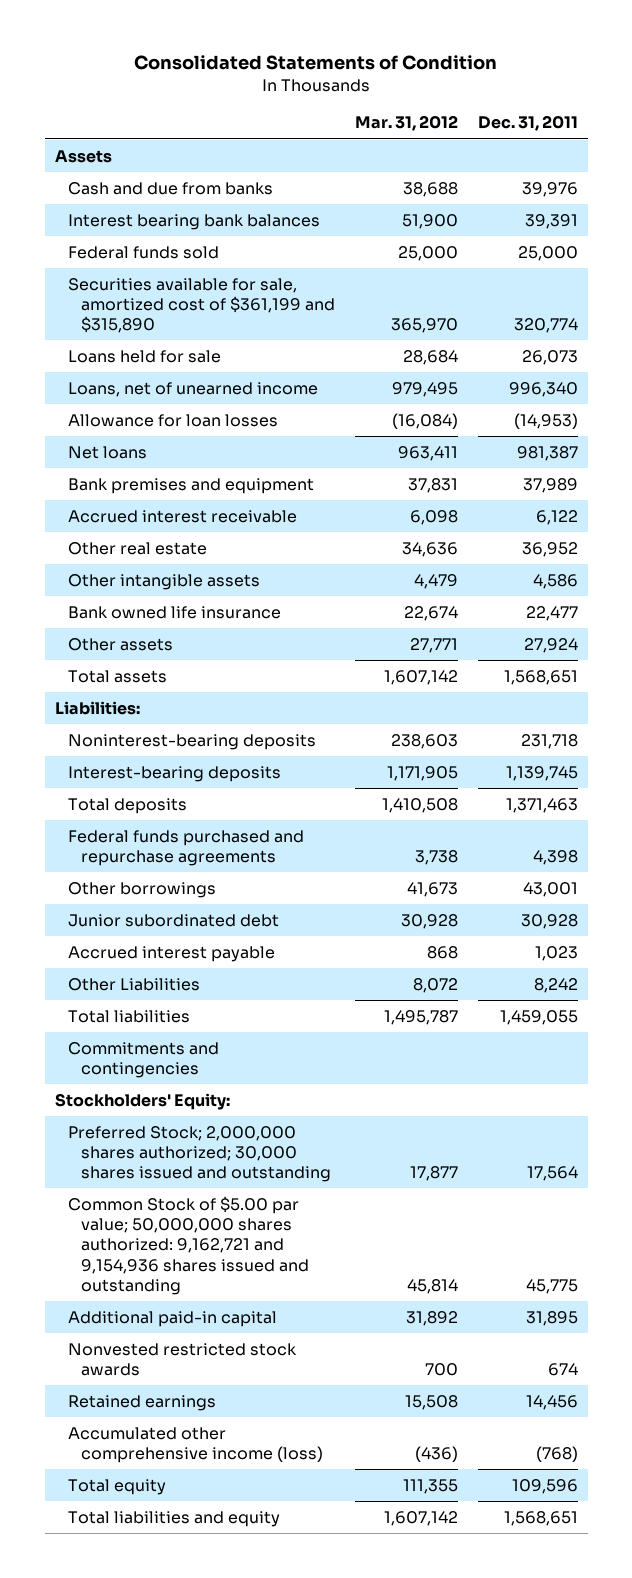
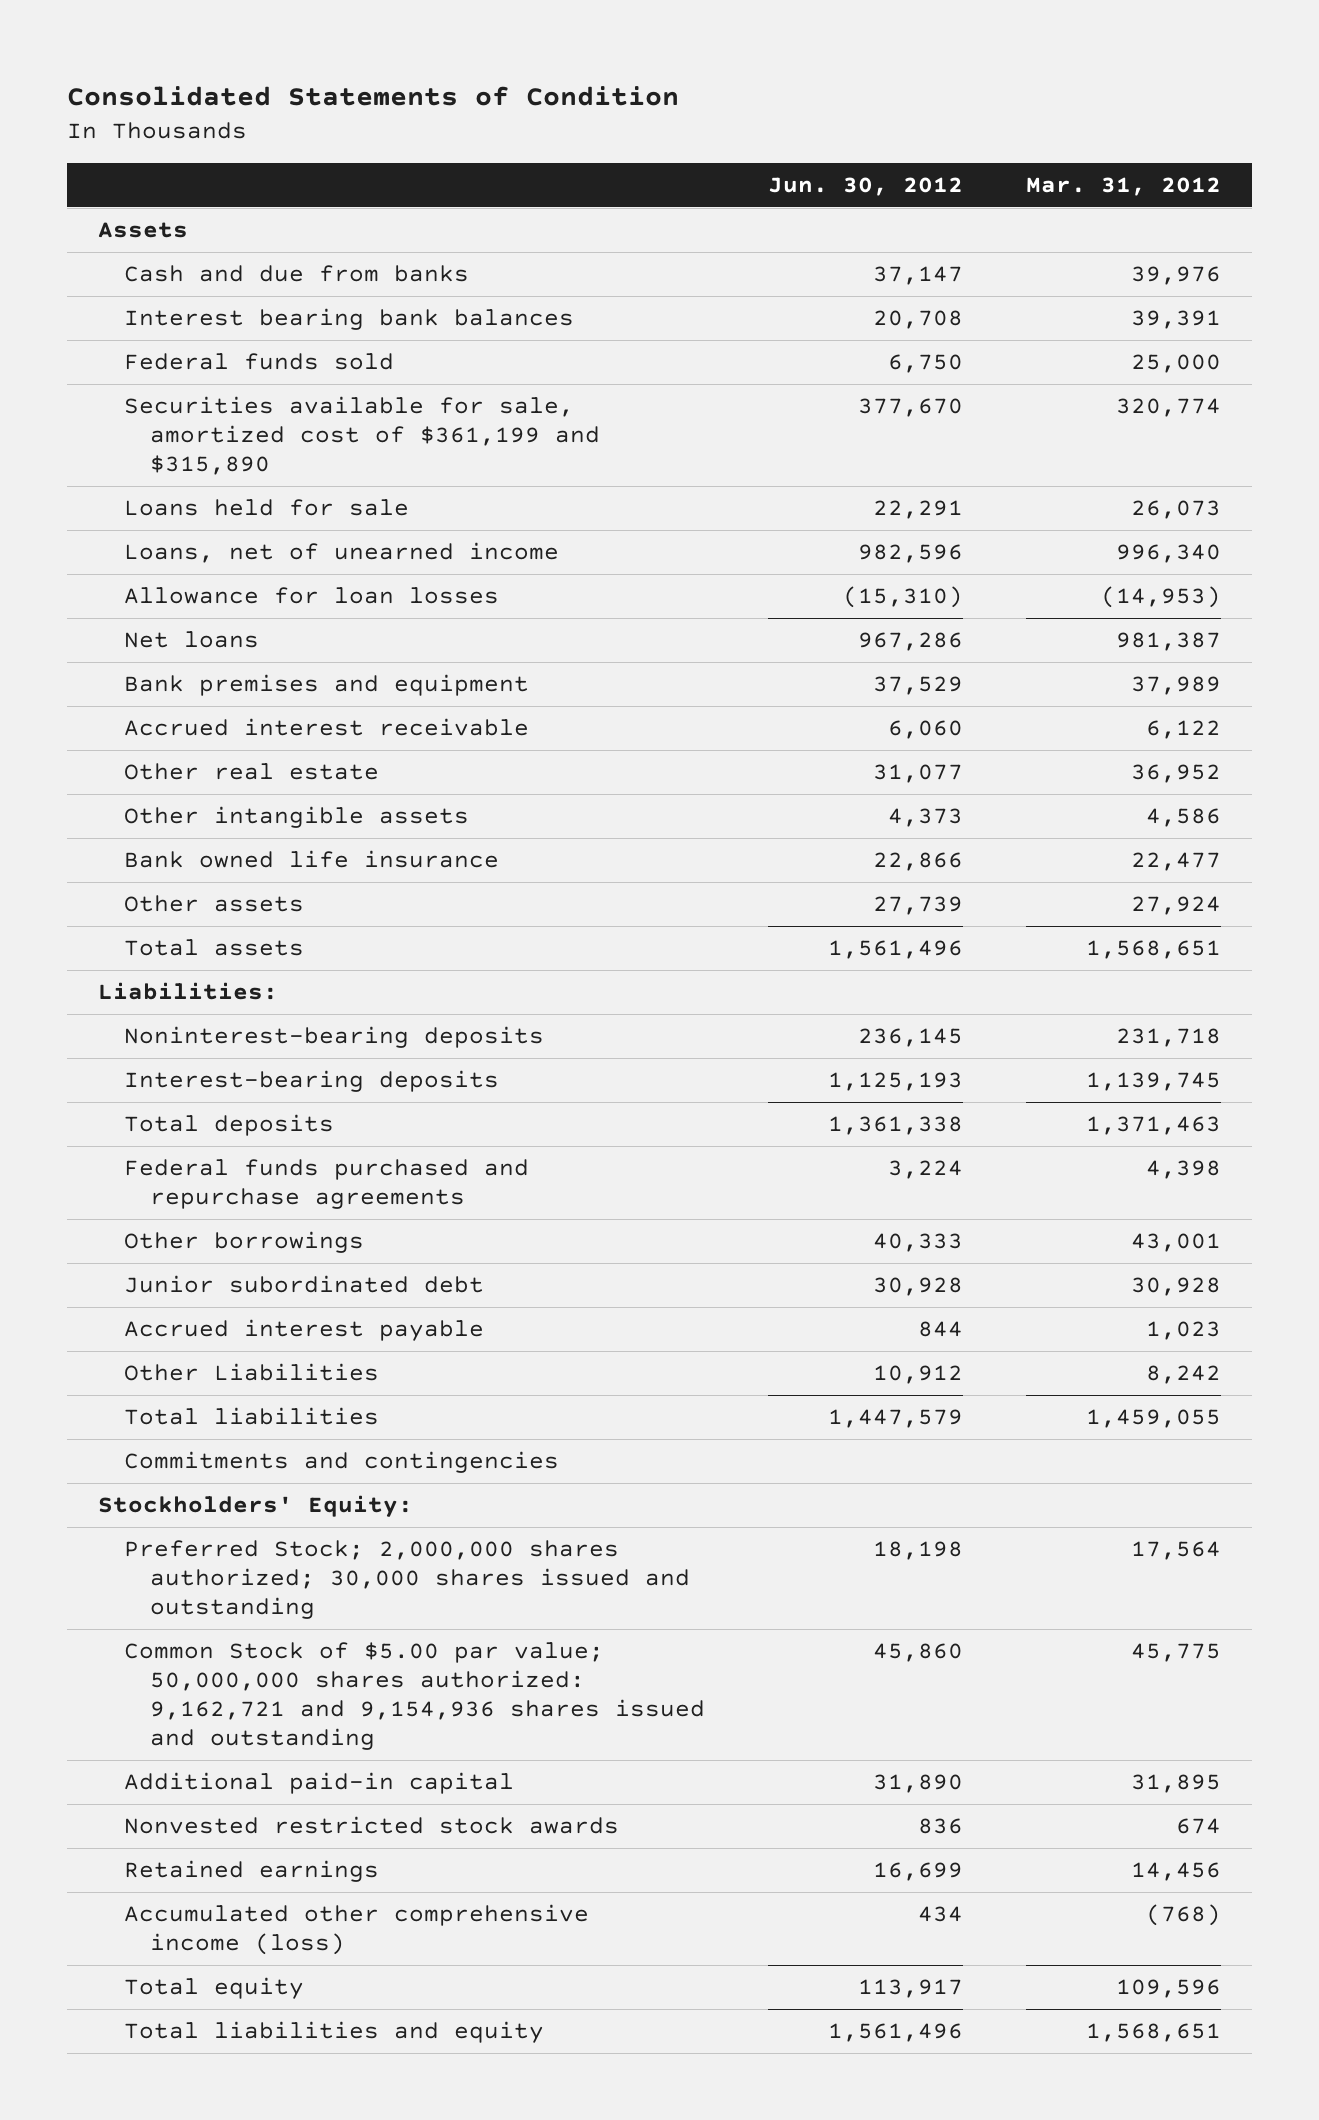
- | Mar. 31, 2012 | Dec. 31, 2011
+ | Jun. 30, 2012 | Mar. 31, 2012
- Cash and due from banks | 38,688 | 39,976
- Interest bearing bank balances | 51,900 | 39,391
+ Cash and due from banks | 37,147 | 39,976
+ Interest bearing bank balances | 20,708 | 39,391
- Securities available for sale, amortized cost of $361,199 and $315,890 | 365,970 | 320,774
- Loans held for sale | 28,684 | 26,073
- Loans, net of unearned income | 979,495 | 996,340
- Allowance for loan losses | (16,084) | (14,953)
- Net loans | 963,411 | 981,387
- Bank premises and equipment | 37,831 | 37,989
- Accrued interest receivable | 6,098 | 6,122
- Other real estate | 34,636 | 36,952
- Other intangible assets | 4,479 | 4,586
- Bank owned life insurance | 22,674 | 22,477
- Other assets | 27,771 | 27,924
- Total assets | 1,607,142 | 1,568,651
+ Securities available for sale, amortized cost of $361,199 and $315,890 | 377,670 | 320,774
+ Loans held for sale | 22,291 | 26,073
+ Loans, net of unearned income | 982,596 | 996,340
+ Allowance for loan losses | (15,310) | (14,953)
+ Net loans | 967,286 | 981,387
+ Bank premises and equipment | 37,529 | 37,989
+ Accrued interest receivable | 6,060 | 6,122
+ Other real estate | 31,077 | 36,952
+ Other intangible assets | 4,373 | 4,586
+ Bank owned life insurance | 22,866 | 22,477
+ Other assets | 27,739 | 27,924
+ Total assets | 1,561,496 | 1,568,651
- Noninterest-bearing deposits | 238,603 | 231,718
- Interest-bearing deposits | 1,171,905 | 1,139,745
- Total deposits | 1,410,508 | 1,371,463
- Federal funds purchased and repurchase agreements | 3,738 | 4,398
- Other borrowings | 41,673 | 43,001
+ Noninterest-bearing deposits | 236,145 | 231,718
+ Interest-bearing deposits | 1,125,193 | 1,139,745
+ Total deposits | 1,361,338 | 1,371,463
+ Federal funds purchased and repurchase agreements | 3,224 | 4,398
+ Other borrowings | 40,333 | 43,001
- Accrued interest payable | 868 | 1,023
- Other Liabilities | 8,072 | 8,242
- Total liabilities | 1,495,787 | 1,459,055
+ Accrued interest payable | 844 | 1,023
+ Other Liabilities | 10,912 | 8,242
+ Total liabilities | 1,447,579 | 1,459,055
- Preferred Stock; 2,000,000 shares authorized; 30,000 shares issued and outstanding | 17,877 | 17,564
- Common Stock of $5.00 par value; 50,000,000 shares authorized: 9,162,721 and 9,154,936 shares issued and outstanding | 45,814 | 45,775
- Additional paid-in capital | 31,892 | 31,895
- Nonvested restricted stock awards | 700 | 674
- Retained earnings | 15,508 | 14,456
- Accumulated other comprehensive income (loss) | (436) | (768)
- Total equity | 111,355 | 109,596
- Total liabilities and equity | 1,607,142 | 1,568,651
+ Preferred Stock; 2,000,000 shares authorized; 30,000 shares issued and outstanding | 18,198 | 17,564
+ Common Stock of $5.00 par value; 50,000,000 shares authorized: 9,162,721 and 9,154,936 shares issued and outstanding | 45,860 | 45,775
+ Additional paid-in capital | 31,890 | 31,895
+ Nonvested restricted stock awards | 836 | 674
+ Retained earnings | 16,699 | 14,456
+ Accumulated other comprehensive income (loss) | 434 | (768)
+ Total equity | 113,917 | 109,596
+ Total liabilities and equity | 1,561,496 | 1,568,651

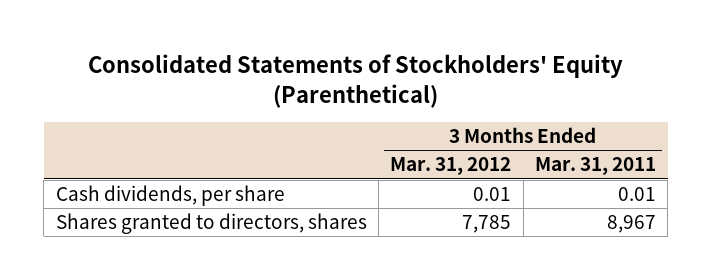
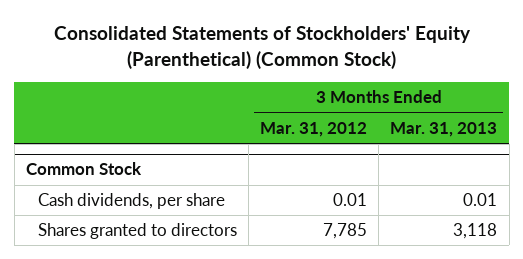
- Consolidated Statements of Stockholders' Equity (Parenthetical)
+ Consolidated Statements of Stockholders' Equity (Parenthetical) (Common Stock)
- | 3 Months Ended Mar. 31, 2012 | 3 Months Ended Mar. 31, 2011
+ | 3 Months Ended Mar. 31, 2012 | 3 Months Ended Mar. 31, 2013
+ Common Stock
- Shares granted to directors, shares | 7,785 | 8,967
+ Shares granted to directors | 7,785 | 3,118

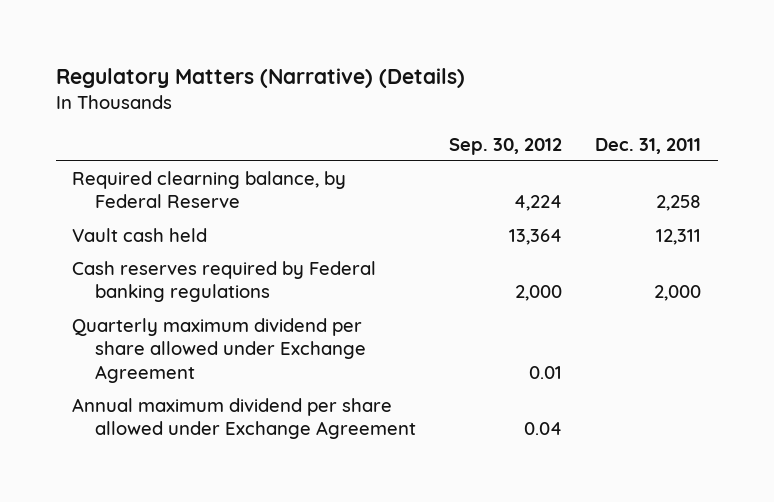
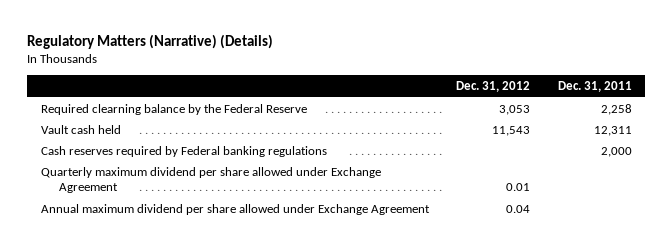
- | Sep. 30, 2012 | Dec. 31, 2011
+ | Dec. 31, 2012 | Dec. 31, 2011
- Required clearning balance, by Federal Reserve | 4,224 | 2,258
+ Required clearning balance by the Federal Reserve | 3,053 | 2,258

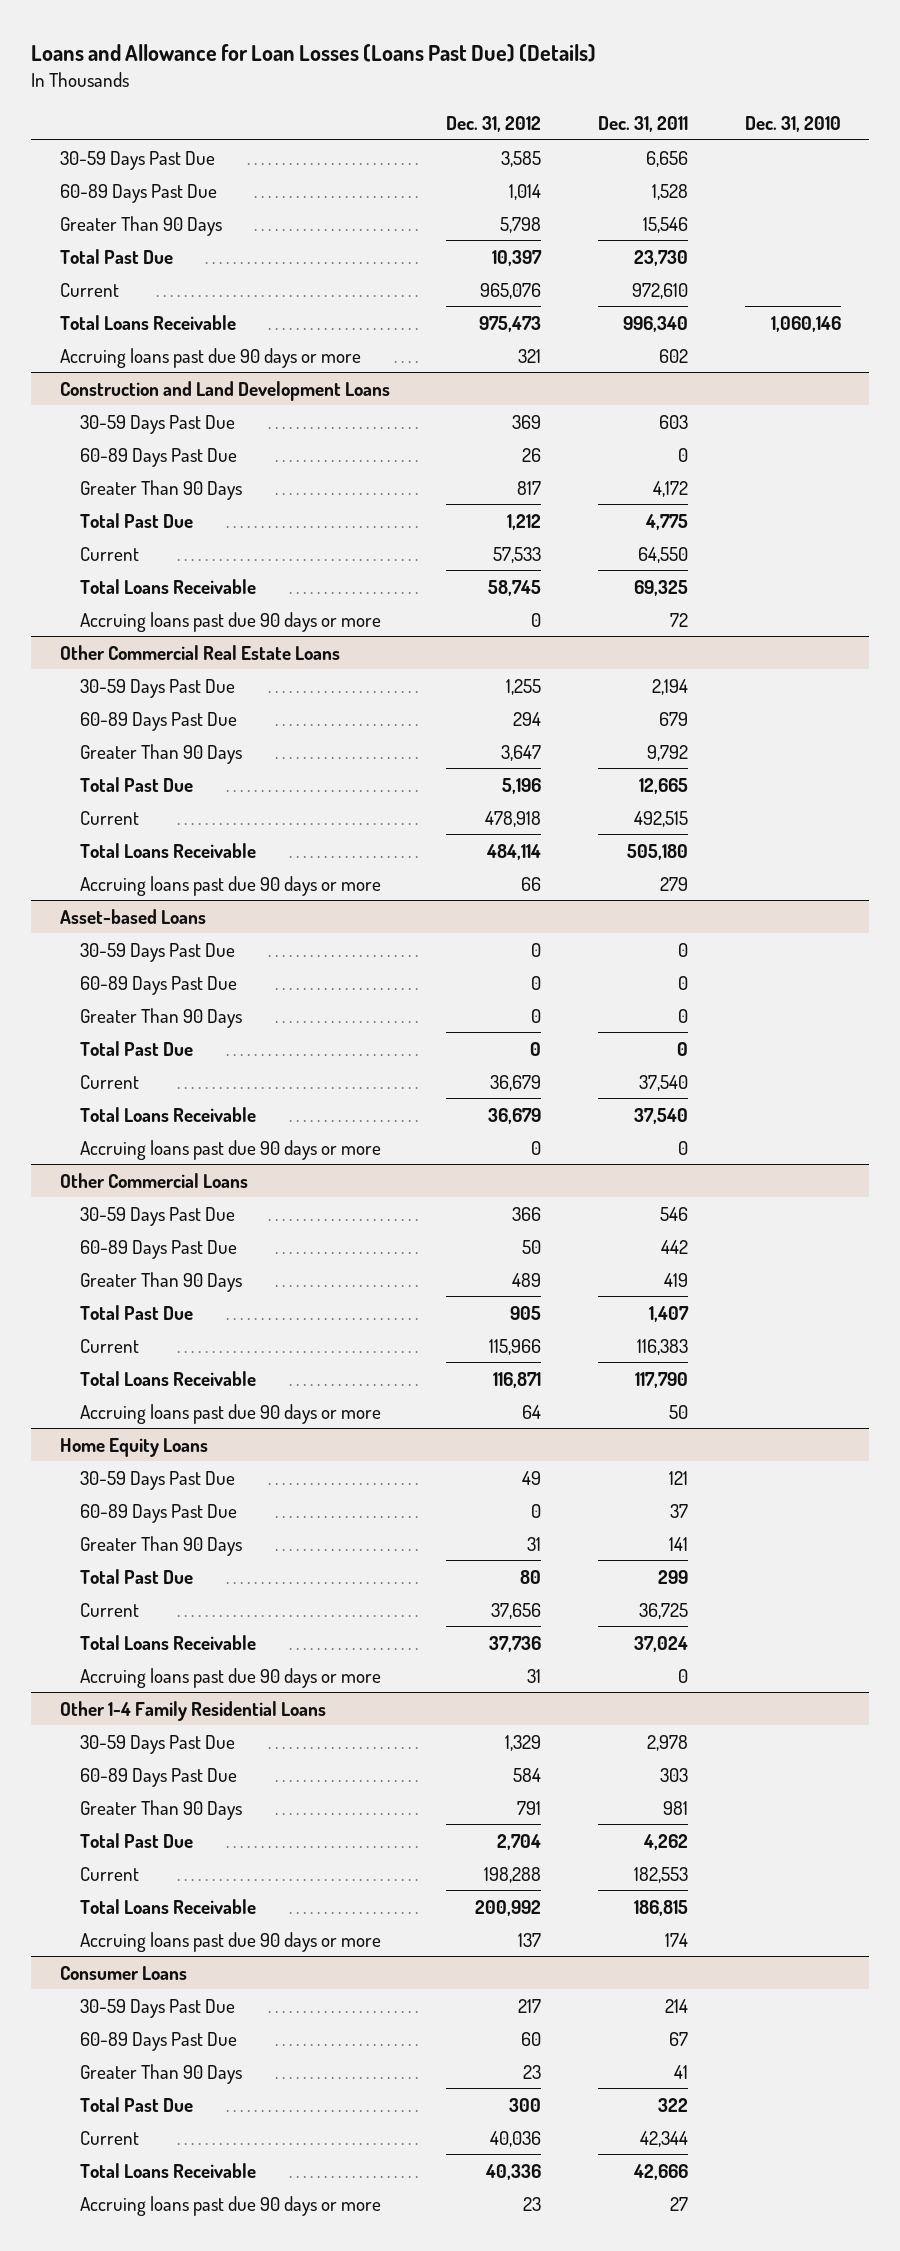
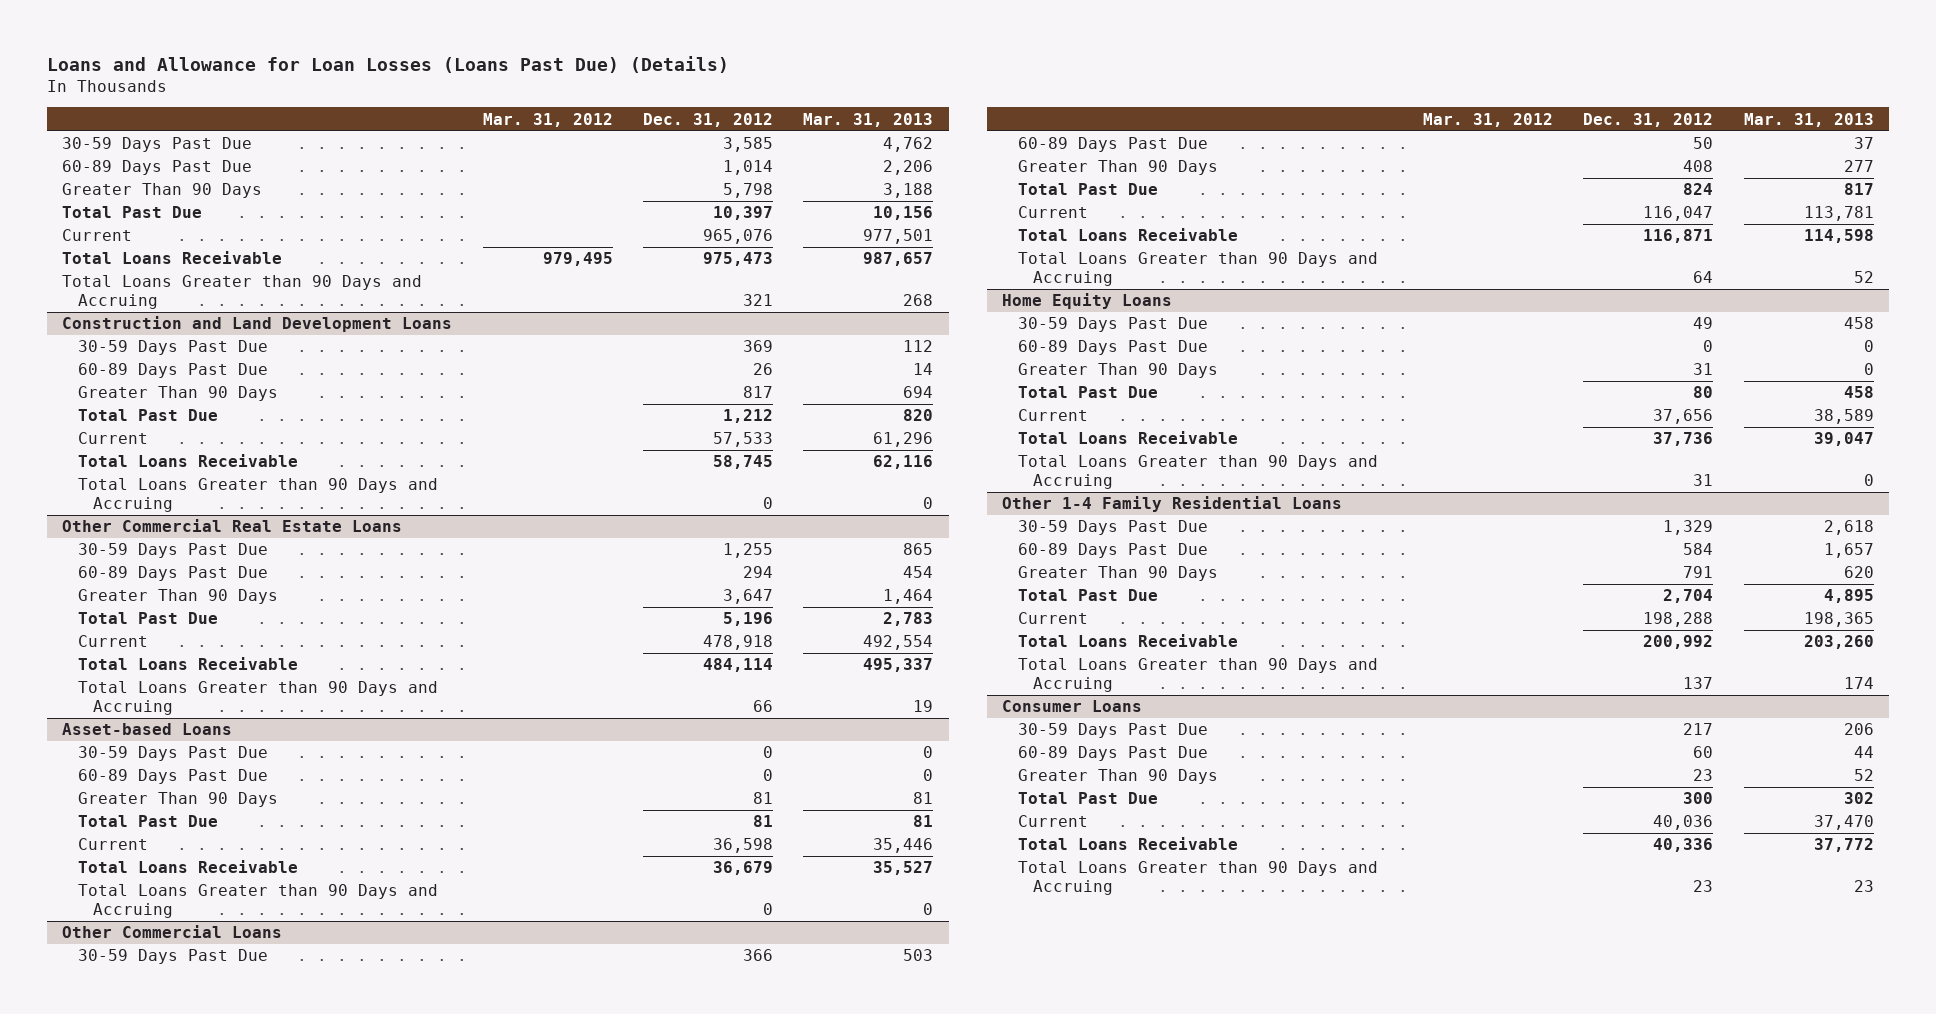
- | Dec. 31, 2012 | Dec. 31, 2011 | Dec. 31, 2010
+ | Mar. 31, 2012 | Dec. 31, 2012 | Mar. 31, 2013
- Accruing loans past due 90 days or more | 321 | 602 |
+ Total Loans Greater than 90 Days and Accruing | | 321 | 268
@ Construction and Land Development Loans
- Accruing loans past due 90 days or more | 0 | 72 |
+ Total Loans Greater than 90 Days and Accruing | | 0 | 0
@ Other Commercial Real Estate Loans
- Accruing loans past due 90 days or more | 66 | 279 |
+ Total Loans Greater than 90 Days and Accruing | | 66 | 19
@ Asset-based Loans
- Greater Than 90 Days | 0 | 0 |
- Total Past Due | 0 | 0 |
- Current | 36,679 | 37,540 |
+ Greater Than 90 Days | | 81 | 81
+ Total Past Due | | 81 | 81
+ Current | | 36,598 | 35,446
- Accruing loans past due 90 days or more | 0 | 0 |
+ Total Loans Greater than 90 Days and Accruing | | 0 | 0
@ Other Commercial Loans
- Greater Than 90 Days | 489 | 419 |
- Total Past Due | 905 | 1,407 |
- Current | 115,966 | 116,383 |
+ Greater Than 90 Days | | 408 | 277
+ Total Past Due | | 824 | 817
+ Current | | 116,047 | 113,781
- Accruing loans past due 90 days or more | 64 | 50 |
+ Total Loans Greater than 90 Days and Accruing | | 64 | 52
@ Home Equity Loans
- Accruing loans past due 90 days or more | 31 | 0 |
+ Total Loans Greater than 90 Days and Accruing | | 31 | 0
@ Other 1-4 Family Residential Loans
- Accruing loans past due 90 days or more | 137 | 174 |
+ Total Loans Greater than 90 Days and Accruing | | 137 | 174
@ Consumer Loans
- Accruing loans past due 90 days or more | 23 | 27 |
+ Total Loans Greater than 90 Days and Accruing | | 23 | 23

